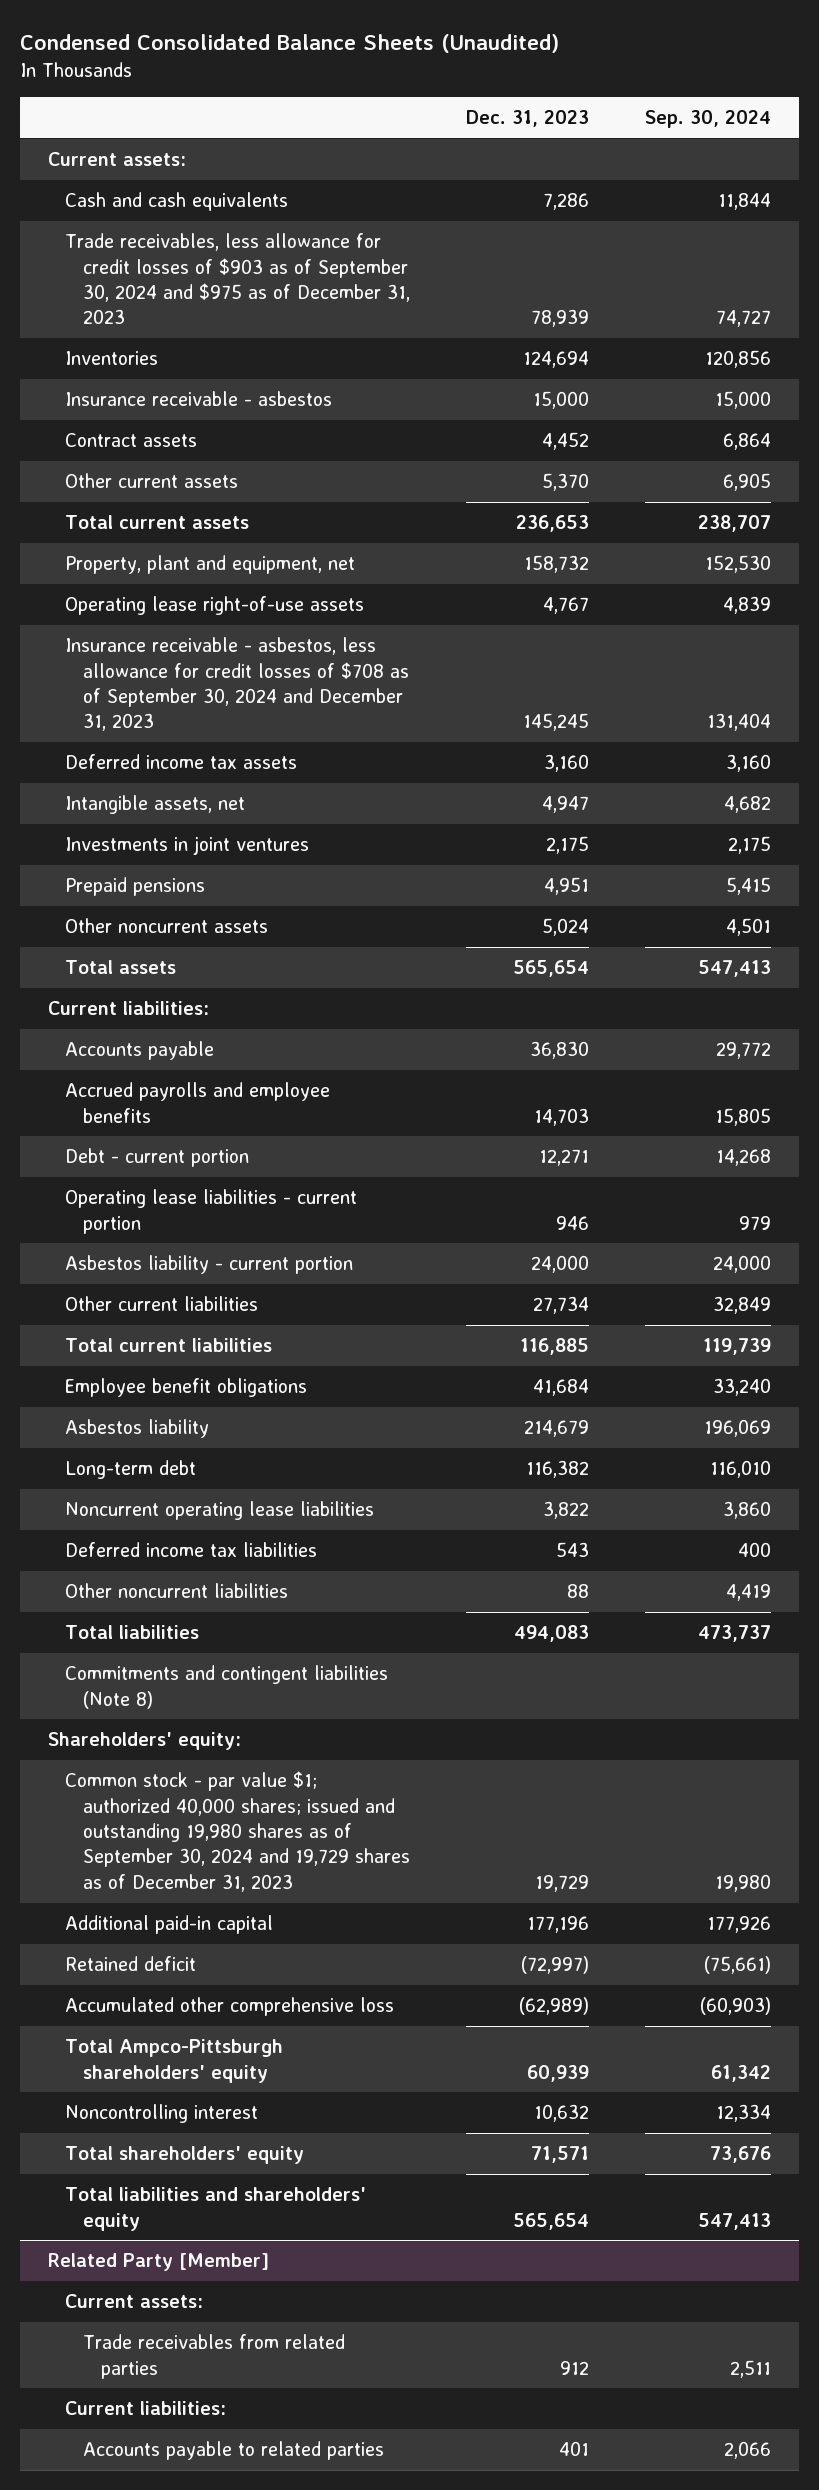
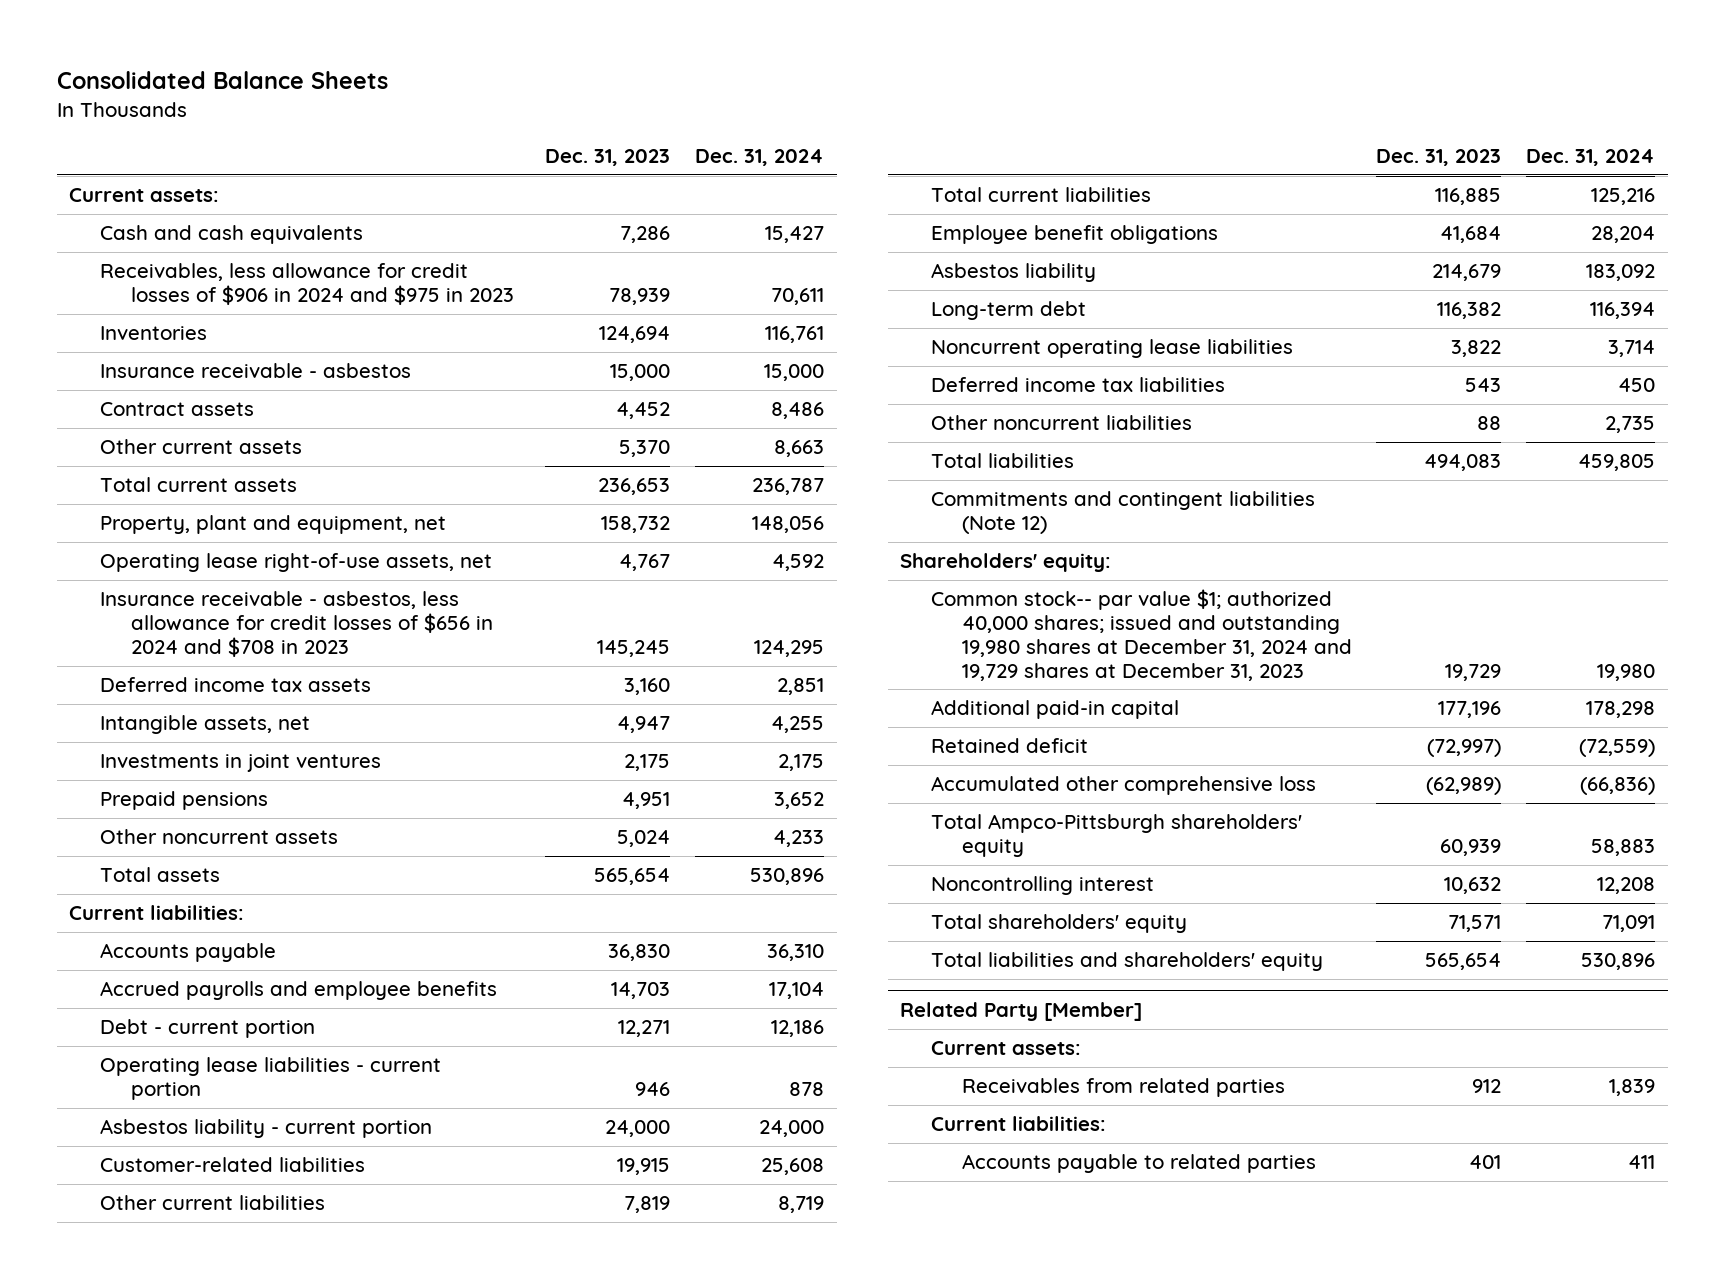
- Condensed Consolidated Balance Sheets (Unaudited)
+ Consolidated Balance Sheets
- | Dec. 31, 2023 | Sep. 30, 2024
+ | Dec. 31, 2023 | Dec. 31, 2024
- Trade receivables, less allowance for credit losses of $903 as of September 30, 2024 and $975 as of December 31, 2023 | 78,939 | 74,727
+ Receivables, less allowance for credit losses of $906 in 2024 and $975 in 2023 | 78,939 | 70,611
- Operating lease right-of-use assets | 4,767 | 4,839
- Insurance receivable - asbestos, less allowance for credit losses of $708 as of September 30, 2024 and December 31, 2023 | 145,245 | 131,404
+ Operating lease right-of-use assets, net | 4,767 | 4,592
+ Insurance receivable - asbestos, less allowance for credit losses of $656 in 2024 and $708 in 2023 | 145,245 | 124,295
- Other current liabilities | 27,734 | 32,849
+ Customer-related liabilities | 19,915 | 25,608
+ Other current liabilities | 7,819 | 8,719
- Commitments and contingent liabilities (Note 8)
+ Commitments and contingent liabilities (Note 12)
- Common stock - par value $1; authorized 40,000 shares; issued and outstanding 19,980 shares as of September 30, 2024 and 19,729 shares as of December 31, 2023 | 19,729 | 19,980
+ Common stock-- par value $1; authorized 40,000 shares; issued and outstanding 19,980 shares at December 31, 2024 and 19,729 shares at December 31, 2023 | 19,729 | 19,980
@ Related Party [Member]
- Trade receivables from related parties | 912 | 2,511
+ Receivables from related parties | 912 | 1,839

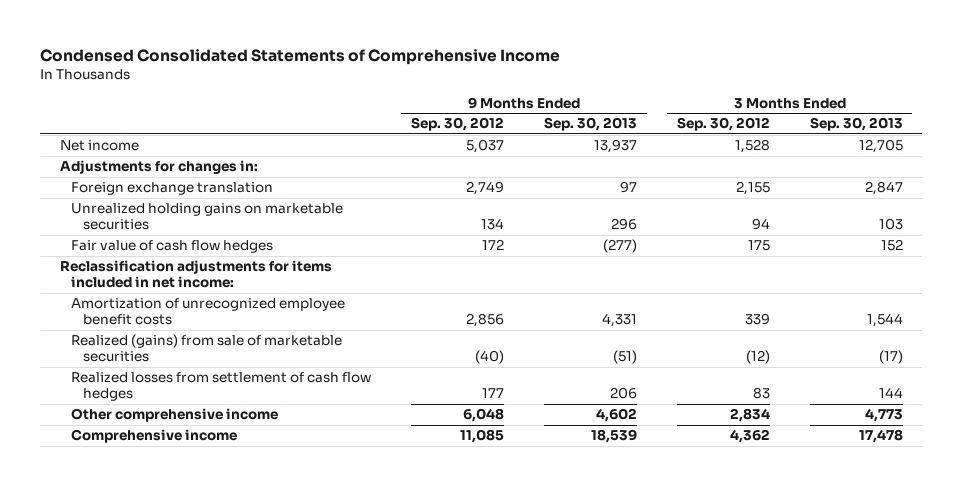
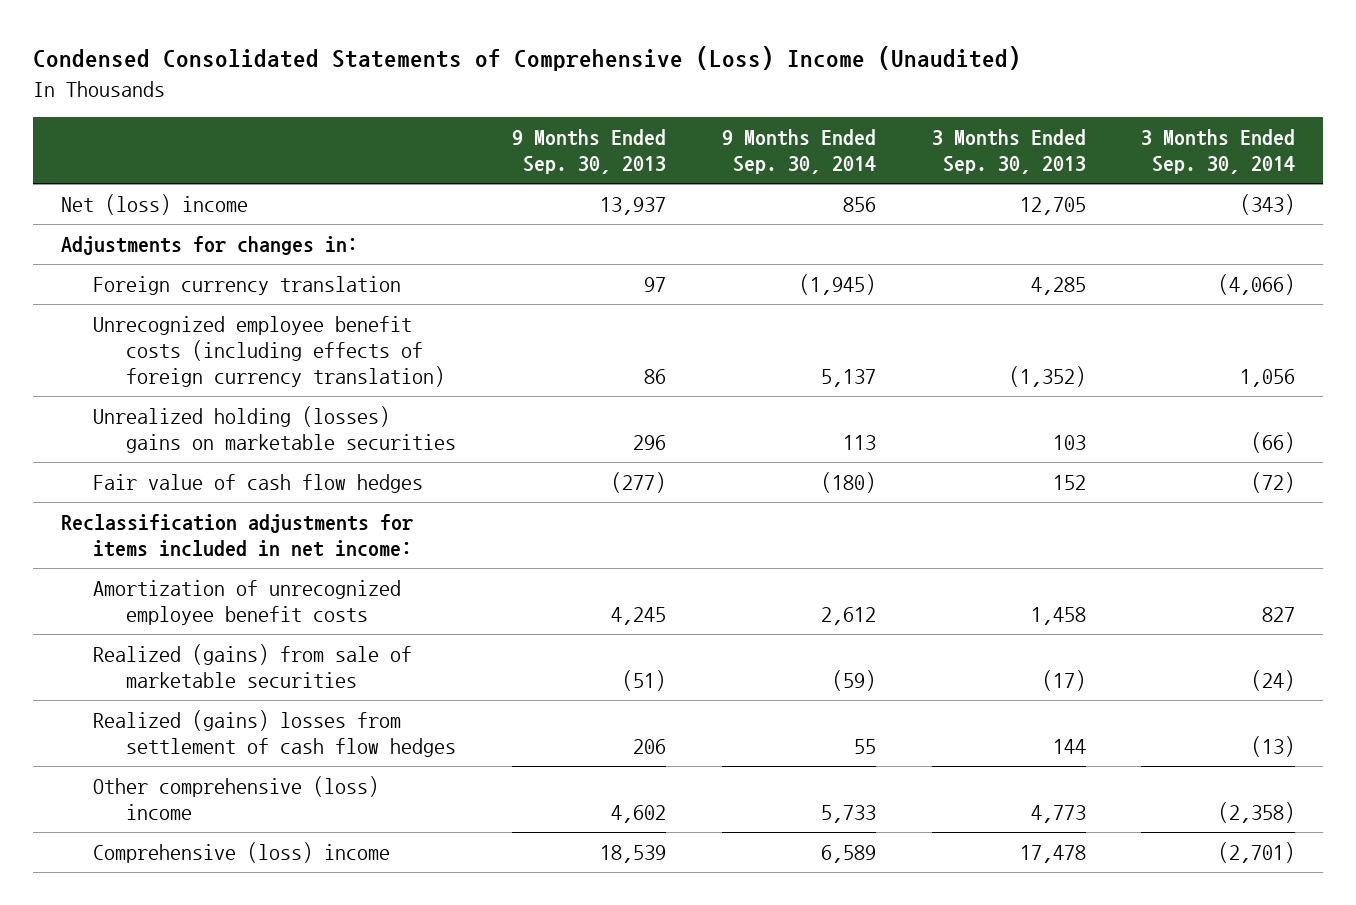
- Condensed Consolidated Statements of Comprehensive Income
+ Condensed Consolidated Statements of Comprehensive (Loss) Income (Unaudited)
- | 9 Months Ended Sep. 30, 2012 | 9 Months Ended Sep. 30, 2013 | 3 Months Ended Sep. 30, 2012 | 3 Months Ended Sep. 30, 2013
+ | 9 Months Ended Sep. 30, 2013 | 9 Months Ended Sep. 30, 2014 | 3 Months Ended Sep. 30, 2013 | 3 Months Ended Sep. 30, 2014
- Net income | 5,037 | 13,937 | 1,528 | 12,705
+ Net (loss) income | 13,937 | 856 | 12,705 | (343)
- Foreign exchange translation | 2,749 | 97 | 2,155 | 2,847
- Unrealized holding gains on marketable securities | 134 | 296 | 94 | 103
+ Foreign currency translation | 97 | (1,945) | 4,285 | (4,066)
+ Unrecognized employee benefit costs (including effects of foreign currency translation) | 86 | 5,137 | (1,352) | 1,056
+ Unrealized holding (losses) gains on marketable securities | 296 | 113 | 103 | (66)
- Amortization of unrecognized employee benefit costs | 2,856 | 4,331 | 339 | 1,544
+ Amortization of unrecognized employee benefit costs | 4,245 | 2,612 | 1,458 | 827
- Realized losses from settlement of cash flow hedges | 177 | 206 | 83 | 144
- Other comprehensive income | 6,048 | 4,602 | 2,834 | 4,773
- Comprehensive income | 11,085 | 18,539 | 4,362 | 17,478
+ Realized (gains) losses from settlement of cash flow hedges | 206 | 55 | 144 | (13)
+ Other comprehensive (loss) income | 4,602 | 5,733 | 4,773 | (2,358)
+ Comprehensive (loss) income | 18,539 | 6,589 | 17,478 | (2,701)

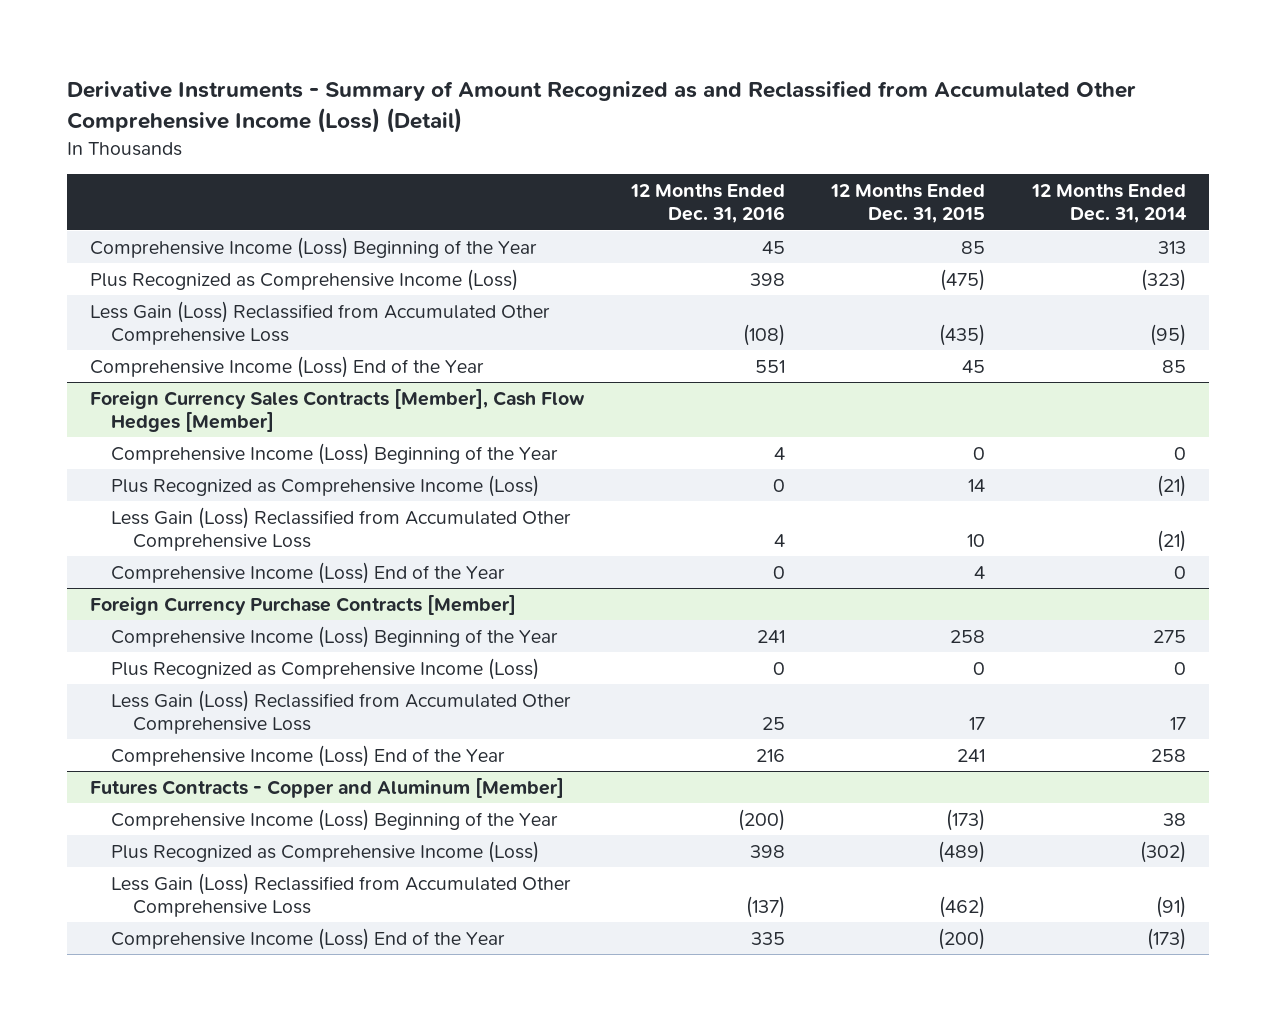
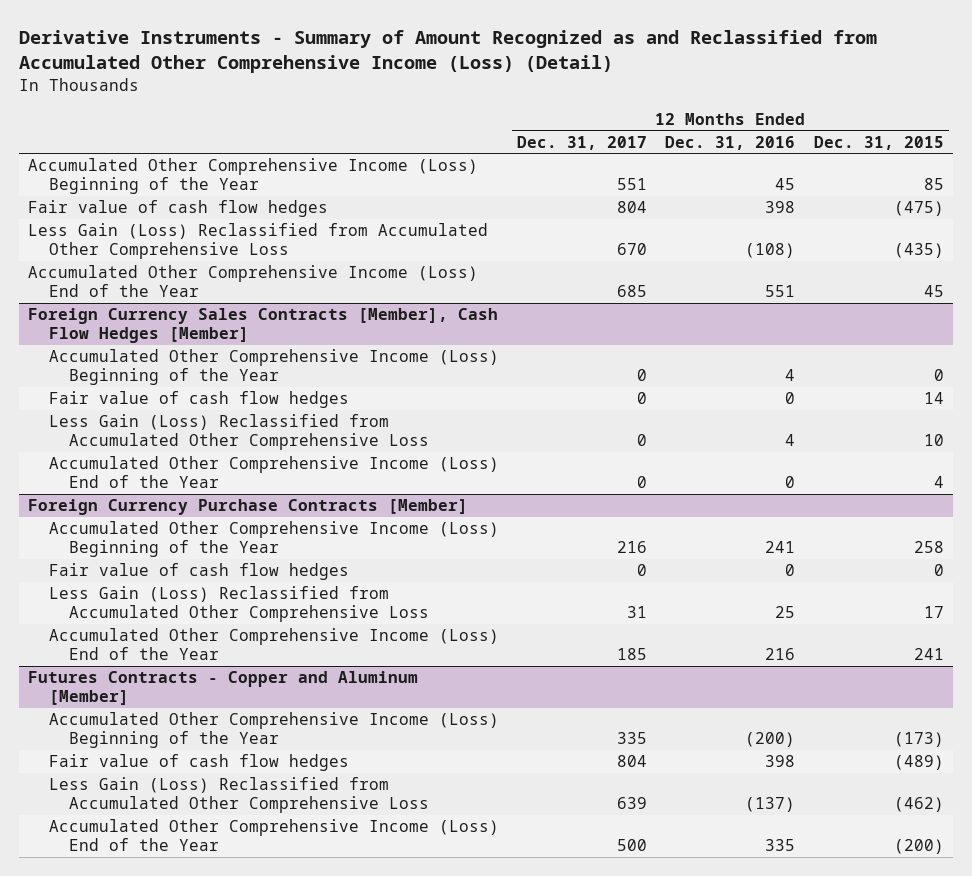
- | 12 Months Ended Dec. 31, 2016 | 12 Months Ended Dec. 31, 2015 | 12 Months Ended Dec. 31, 2014
+ | 12 Months Ended Dec. 31, 2017 | 12 Months Ended Dec. 31, 2016 | 12 Months Ended Dec. 31, 2015
- Comprehensive Income (Loss) Beginning of the Year | 45 | 85 | 313
- Plus Recognized as Comprehensive Income (Loss) | 398 | (475) | (323)
+ Accumulated Other Comprehensive Income (Loss) Beginning of the Year | 551 | 45 | 85
+ Fair value of cash flow hedges | 804 | 398 | (475)
- Comprehensive Income (Loss) End of the Year | 551 | 45 | 85
+ Accumulated Other Comprehensive Income (Loss) End of the Year | 685 | 551 | 45
@ Foreign Currency Sales Contracts [Member], Cash Flow Hedges [Member]
- Comprehensive Income (Loss) Beginning of the Year | 4 | 0 | 0
- Plus Recognized as Comprehensive Income (Loss) | 0 | 14 | (21)
+ Accumulated Other Comprehensive Income (Loss) Beginning of the Year | 0 | 4 | 0
+ Fair value of cash flow hedges | 0 | 0 | 14
- Comprehensive Income (Loss) End of the Year | 0 | 4 | 0
+ Accumulated Other Comprehensive Income (Loss) End of the Year | 0 | 0 | 4
@ Foreign Currency Purchase Contracts [Member]
- Comprehensive Income (Loss) Beginning of the Year | 241 | 258 | 275
- Plus Recognized as Comprehensive Income (Loss) | 0 | 0 | 0
+ Accumulated Other Comprehensive Income (Loss) Beginning of the Year | 216 | 241 | 258
+ Fair value of cash flow hedges | 0 | 0 | 0
- Comprehensive Income (Loss) End of the Year | 216 | 241 | 258
+ Accumulated Other Comprehensive Income (Loss) End of the Year | 185 | 216 | 241
@ Futures Contracts - Copper and Aluminum [Member]
- Comprehensive Income (Loss) Beginning of the Year | (200) | (173) | 38
- Plus Recognized as Comprehensive Income (Loss) | 398 | (489) | (302)
+ Accumulated Other Comprehensive Income (Loss) Beginning of the Year | 335 | (200) | (173)
+ Fair value of cash flow hedges | 804 | 398 | (489)
- Comprehensive Income (Loss) End of the Year | 335 | (200) | (173)
+ Accumulated Other Comprehensive Income (Loss) End of the Year | 500 | 335 | (200)

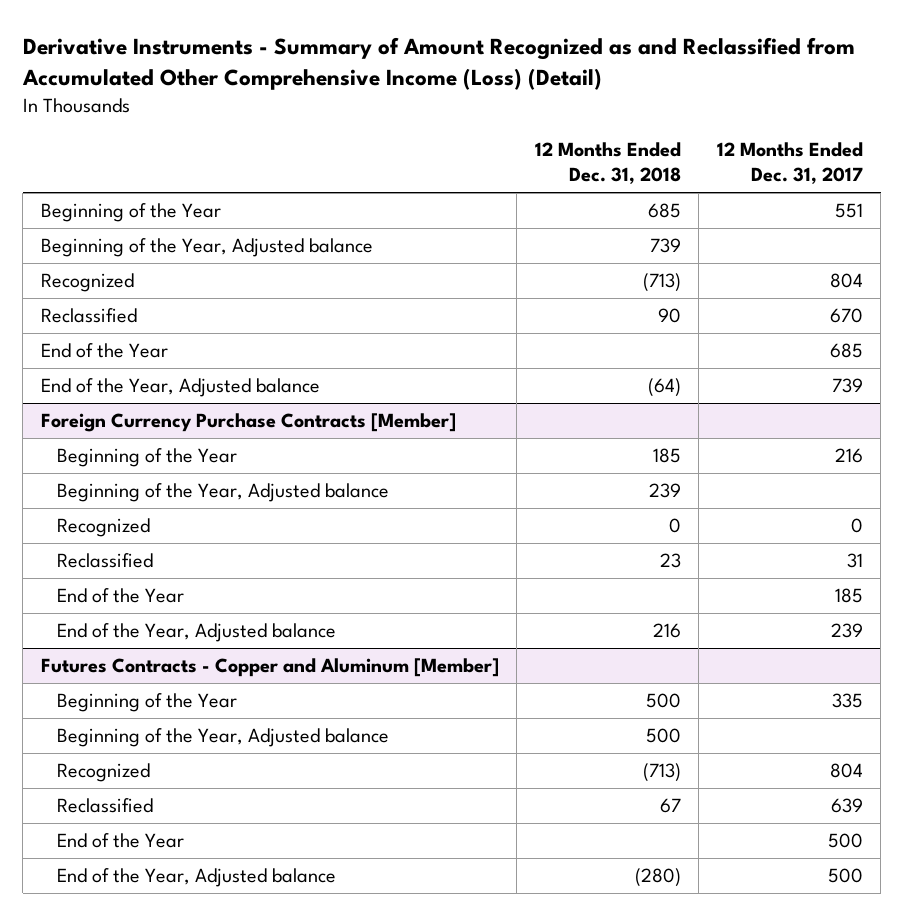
- | 12 Months Ended Dec. 31, 2017 | 12 Months Ended Dec. 31, 2016 | 12 Months Ended Dec. 31, 2015
+ | 12 Months Ended Dec. 31, 2018 | 12 Months Ended Dec. 31, 2017
- Accumulated Other Comprehensive Income (Loss) Beginning of the Year | 551 | 45 | 85
- Fair value of cash flow hedges | 804 | 398 | (475)
- Less Gain (Loss) Reclassified from Accumulated Other Comprehensive Loss | 670 | (108) | (435)
- Accumulated Other Comprehensive Income (Loss) End of the Year | 685 | 551 | 45
- Foreign Currency Sales Contracts [Member], Cash Flow Hedges [Member]
- Accumulated Other Comprehensive Income (Loss) Beginning of the Year | 0 | 4 | 0
- Fair value of cash flow hedges | 0 | 0 | 14
- Less Gain (Loss) Reclassified from Accumulated Other Comprehensive Loss | 0 | 4 | 10
- Accumulated Other Comprehensive Income (Loss) End of the Year | 0 | 0 | 4
+ Beginning of the Year | 685 | 551
+ Beginning of the Year, Adjusted balance | 739 |
+ Recognized | (713) | 804
+ Reclassified | 90 | 670
+ End of the Year | | 685
+ End of the Year, Adjusted balance | (64) | 739
@ Foreign Currency Purchase Contracts [Member]
- Accumulated Other Comprehensive Income (Loss) Beginning of the Year | 216 | 241 | 258
- Fair value of cash flow hedges | 0 | 0 | 0
- Less Gain (Loss) Reclassified from Accumulated Other Comprehensive Loss | 31 | 25 | 17
- Accumulated Other Comprehensive Income (Loss) End of the Year | 185 | 216 | 241
+ Beginning of the Year | 185 | 216
+ Beginning of the Year, Adjusted balance | 239 |
+ Recognized | 0 | 0
+ Reclassified | 23 | 31
+ End of the Year | | 185
+ End of the Year, Adjusted balance | 216 | 239
@ Futures Contracts - Copper and Aluminum [Member]
- Accumulated Other Comprehensive Income (Loss) Beginning of the Year | 335 | (200) | (173)
- Fair value of cash flow hedges | 804 | 398 | (489)
- Less Gain (Loss) Reclassified from Accumulated Other Comprehensive Loss | 639 | (137) | (462)
- Accumulated Other Comprehensive Income (Loss) End of the Year | 500 | 335 | (200)
+ Beginning of the Year | 500 | 335
+ Beginning of the Year, Adjusted balance | 500 |
+ Recognized | (713) | 804
+ Reclassified | 67 | 639
+ End of the Year | | 500
+ End of the Year, Adjusted balance | (280) | 500

